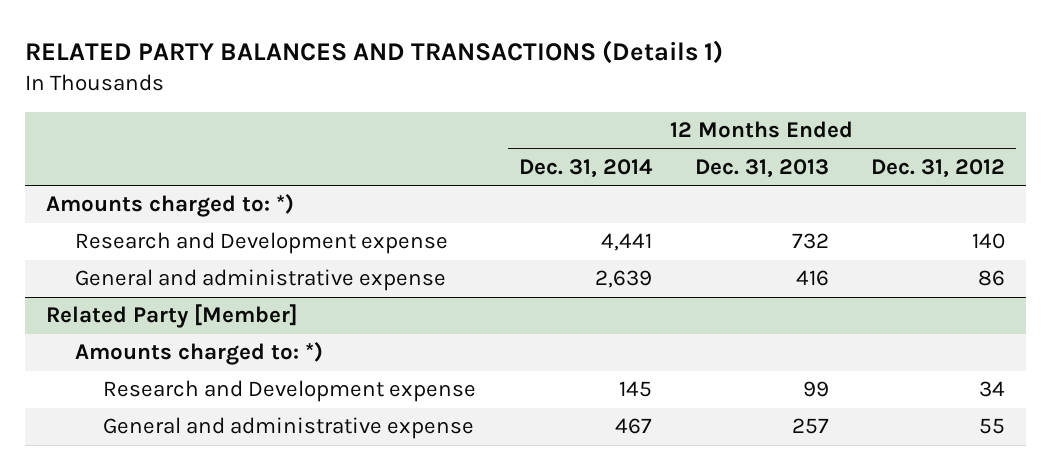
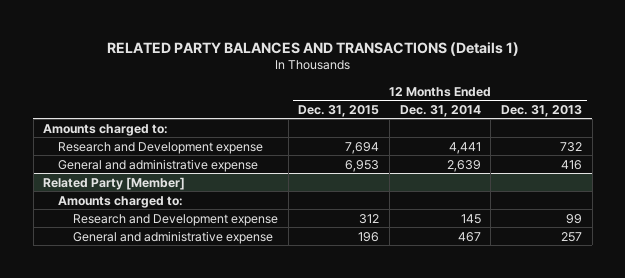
- | 12 Months Ended Dec. 31, 2014 | 12 Months Ended Dec. 31, 2013 | 12 Months Ended Dec. 31, 2012
+ | 12 Months Ended Dec. 31, 2015 | 12 Months Ended Dec. 31, 2014 | 12 Months Ended Dec. 31, 2013
- Amounts charged to: *)
+ Amounts charged to:
@ Related Party [Member]
- Amounts charged to: *)
+ Amounts charged to:

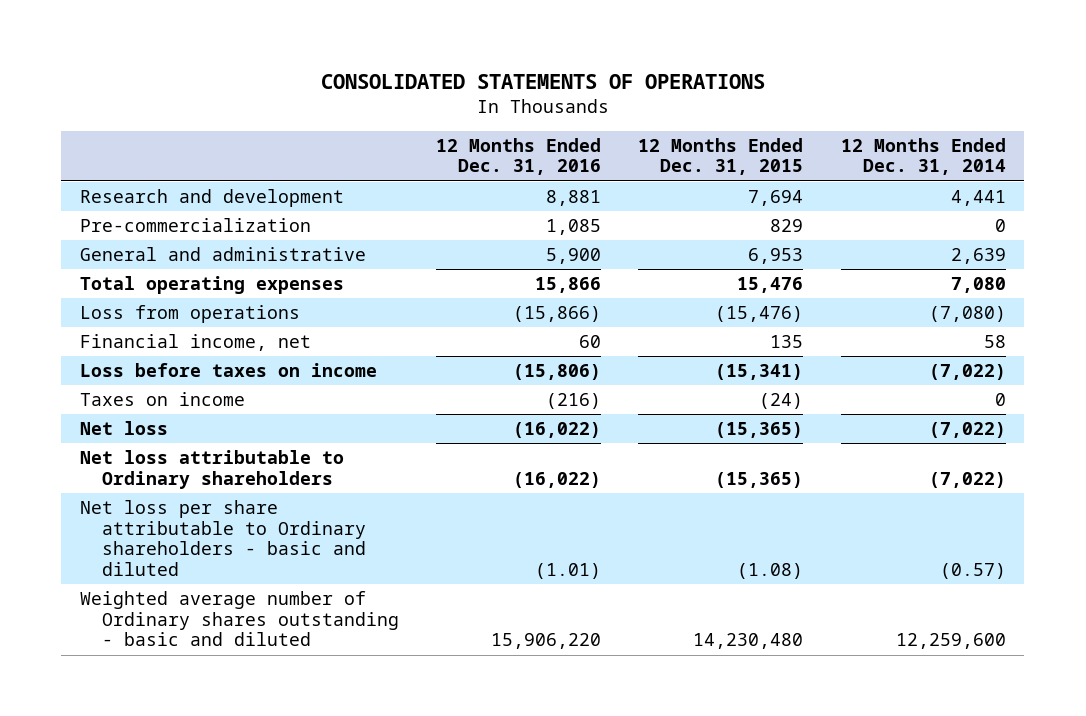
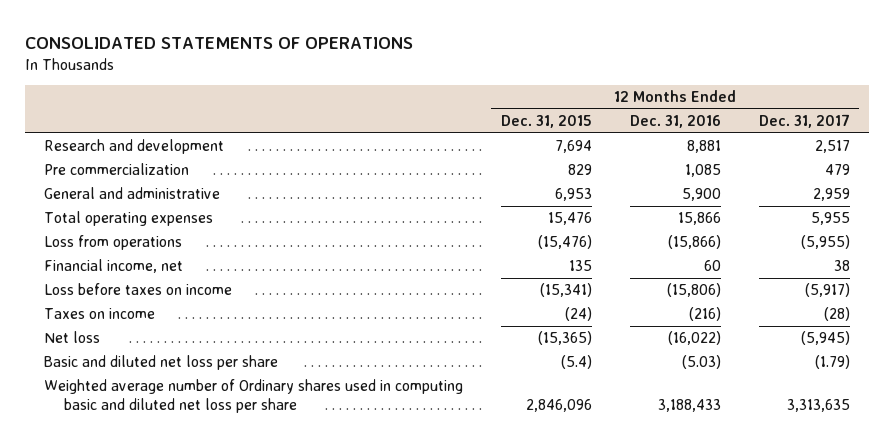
- | 12 Months Ended Dec. 31, 2016 | 12 Months Ended Dec. 31, 2015 | 12 Months Ended Dec. 31, 2014
+ | 12 Months Ended Dec. 31, 2015 | 12 Months Ended Dec. 31, 2016 | 12 Months Ended Dec. 31, 2017
- Pre-commercialization | 1,085 | 829 | 0
+ Pre commercialization | 829 | 1,085 | 479
- Net loss attributable to Ordinary shareholders | (16,022) | (15,365) | (7,022)
- Net loss per share attributable to Ordinary shareholders - basic and diluted | (1.01) | (1.08) | (0.57)
- Weighted average number of Ordinary shares outstanding - basic and diluted | 15,906,220 | 14,230,480 | 12,259,600
+ Basic and diluted net loss per share | (5.4) | (5.03) | (1.79)
+ Weighted average number of Ordinary shares used in computing basic and diluted net loss per share | 2,846,096 | 3,188,433 | 3,313,635

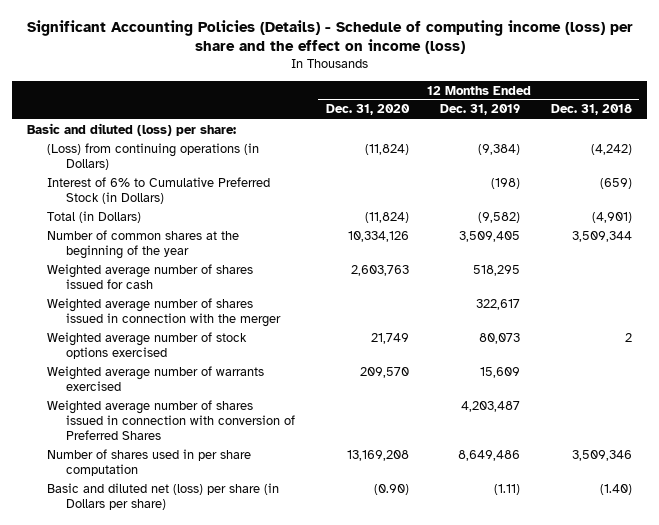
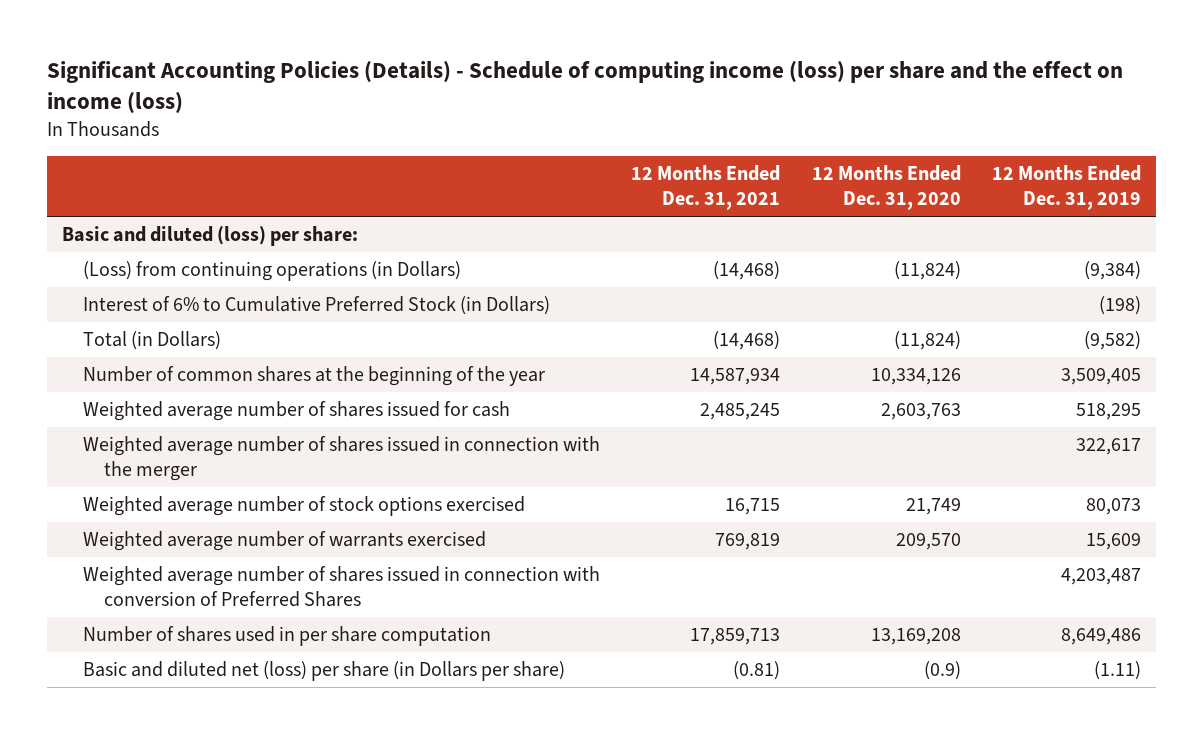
- | 12 Months Ended Dec. 31, 2020 | 12 Months Ended Dec. 31, 2019 | 12 Months Ended Dec. 31, 2018
+ | 12 Months Ended Dec. 31, 2021 | 12 Months Ended Dec. 31, 2020 | 12 Months Ended Dec. 31, 2019
- Basic and diluted net (loss) per share (in Dollars per share) | (0.90) | (1.11) | (1.40)
+ Basic and diluted net (loss) per share (in Dollars per share) | (0.81) | (0.9) | (1.11)

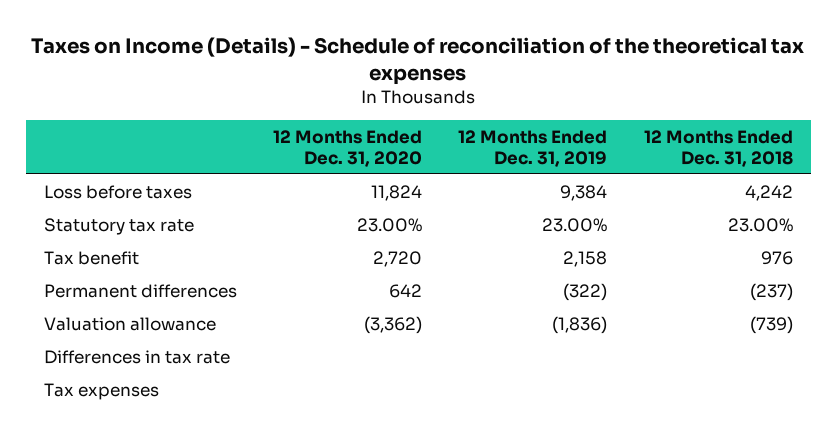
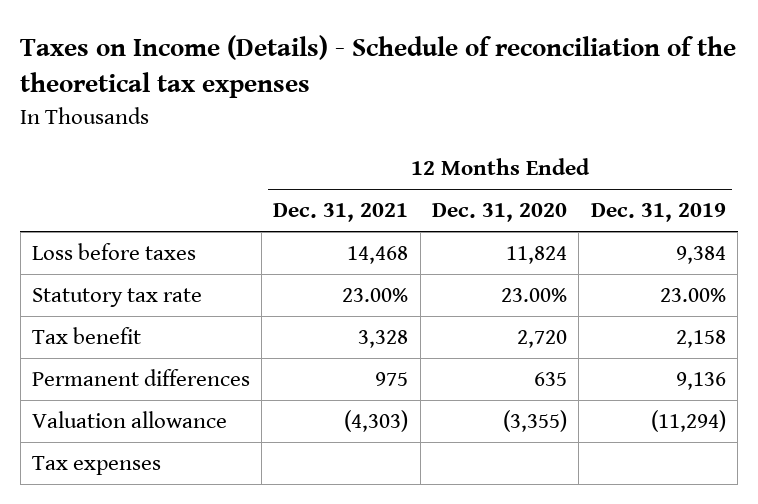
- | 12 Months Ended Dec. 31, 2020 | 12 Months Ended Dec. 31, 2019 | 12 Months Ended Dec. 31, 2018
+ | 12 Months Ended Dec. 31, 2021 | 12 Months Ended Dec. 31, 2020 | 12 Months Ended Dec. 31, 2019
- Permanent differences | 642 | (322) | (237)
- Valuation allowance | (3,362) | (1,836) | (739)
- Differences in tax rate
+ Permanent differences | 975 | 635 | 9,136
+ Valuation allowance | (4,303) | (3,355) | (11,294)

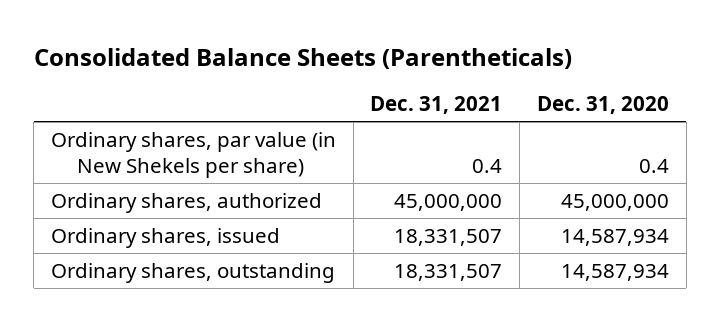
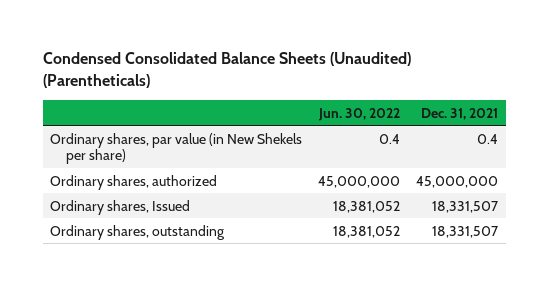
- Consolidated Balance Sheets (Parentheticals)
+ Condensed Consolidated Balance Sheets (Unaudited) (Parentheticals)
- | Dec. 31, 2021 | Dec. 31, 2020
+ | Jun. 30, 2022 | Dec. 31, 2021
- Ordinary shares, issued | 18,331,507 | 14,587,934
+ Ordinary shares, Issued | 18,381,052 | 18,331,507

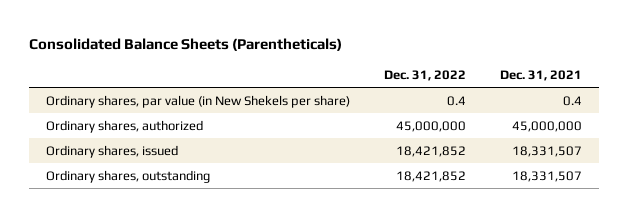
- Condensed Consolidated Balance Sheets (Unaudited) (Parentheticals)
+ Consolidated Balance Sheets (Parentheticals)
- | Jun. 30, 2022 | Dec. 31, 2021
+ | Dec. 31, 2022 | Dec. 31, 2021
- Ordinary shares, Issued | 18,381,052 | 18,331,507
+ Ordinary shares, issued | 18,421,852 | 18,331,507

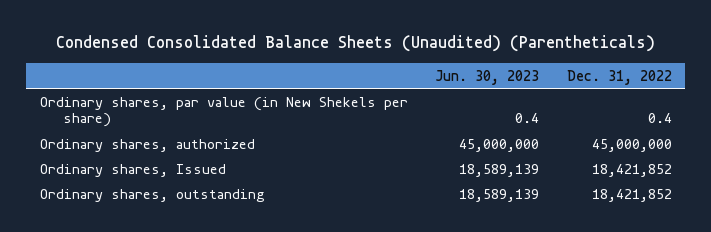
- Consolidated Balance Sheets (Parentheticals)
+ Condensed Consolidated Balance Sheets (Unaudited) (Parentheticals)
- | Dec. 31, 2022 | Dec. 31, 2021
+ | Jun. 30, 2023 | Dec. 31, 2022
- Ordinary shares, issued | 18,421,852 | 18,331,507
+ Ordinary shares, Issued | 18,589,139 | 18,421,852

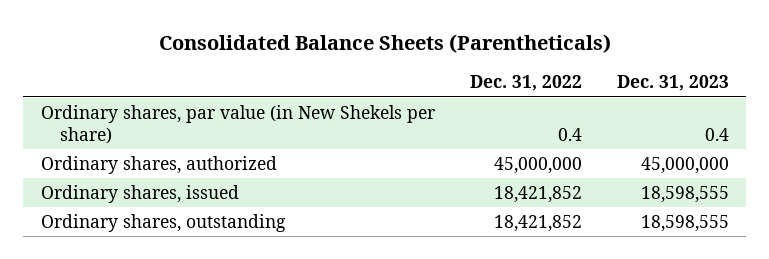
- Condensed Consolidated Balance Sheets (Unaudited) (Parentheticals)
+ Consolidated Balance Sheets (Parentheticals)
- | Jun. 30, 2023 | Dec. 31, 2022
+ | Dec. 31, 2022 | Dec. 31, 2023
- Ordinary shares, Issued | 18,589,139 | 18,421,852
+ Ordinary shares, issued | 18,421,852 | 18,598,555

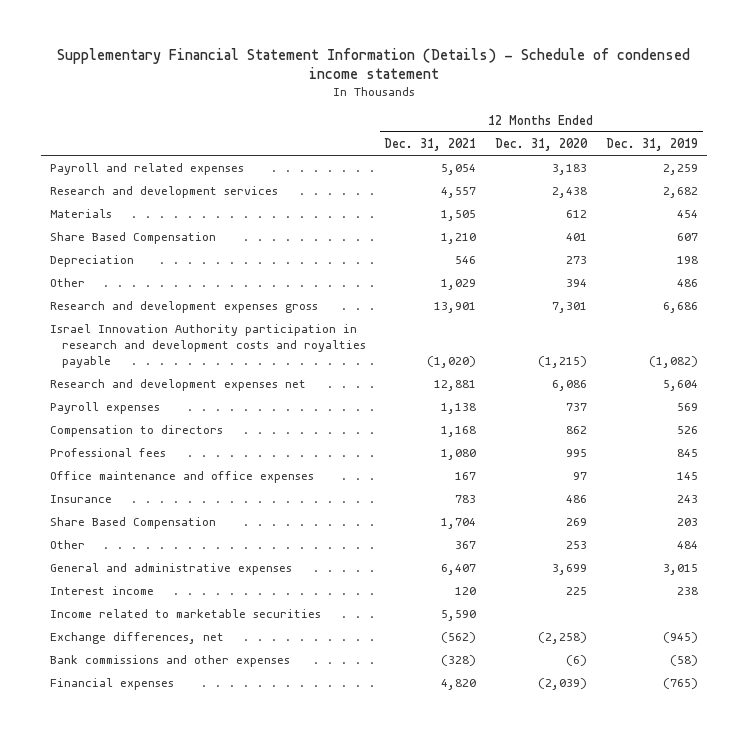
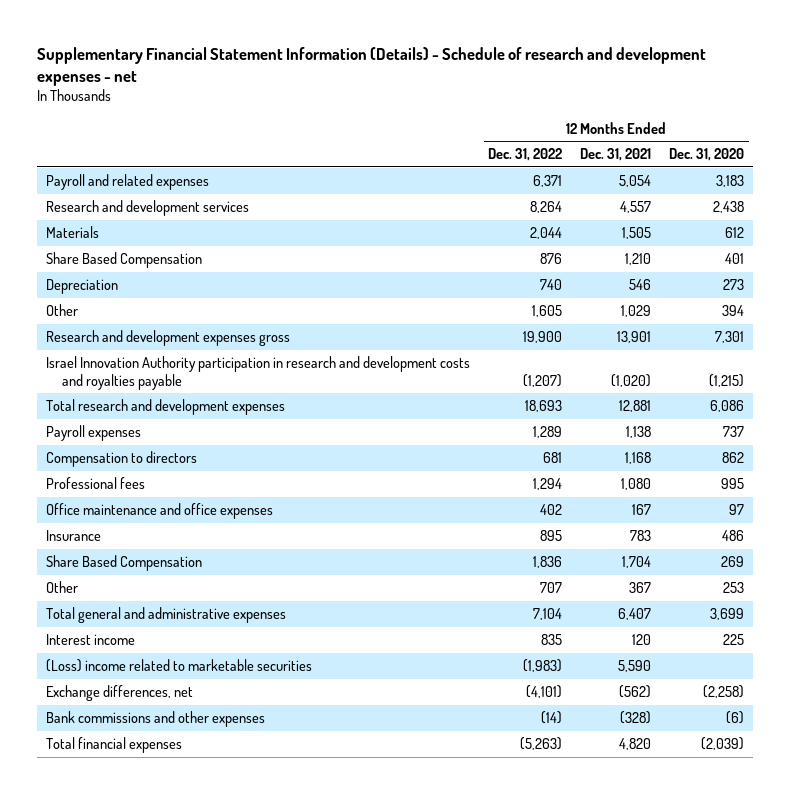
- Supplementary Financial Statement Information (Details) - Schedule of condensed income statement
+ Supplementary Financial Statement Information (Details) - Schedule of research and development expenses - net
- | 12 Months Ended Dec. 31, 2021 | 12 Months Ended Dec. 31, 2020 | 12 Months Ended Dec. 31, 2019
+ | 12 Months Ended Dec. 31, 2022 | 12 Months Ended Dec. 31, 2021 | 12 Months Ended Dec. 31, 2020
- Research and development expenses net | 12,881 | 6,086 | 5,604
+ Total research and development expenses | 18,693 | 12,881 | 6,086
- General and administrative expenses | 6,407 | 3,699 | 3,015
+ Total general and administrative expenses | 7,104 | 6,407 | 3,699
- Income related to marketable securities | 5,590 | |
+ (Loss) income related to marketable securities | (1,983) | 5,590 |
- Financial expenses | 4,820 | (2,039) | (765)
+ Total financial expenses | (5,263) | 4,820 | (2,039)

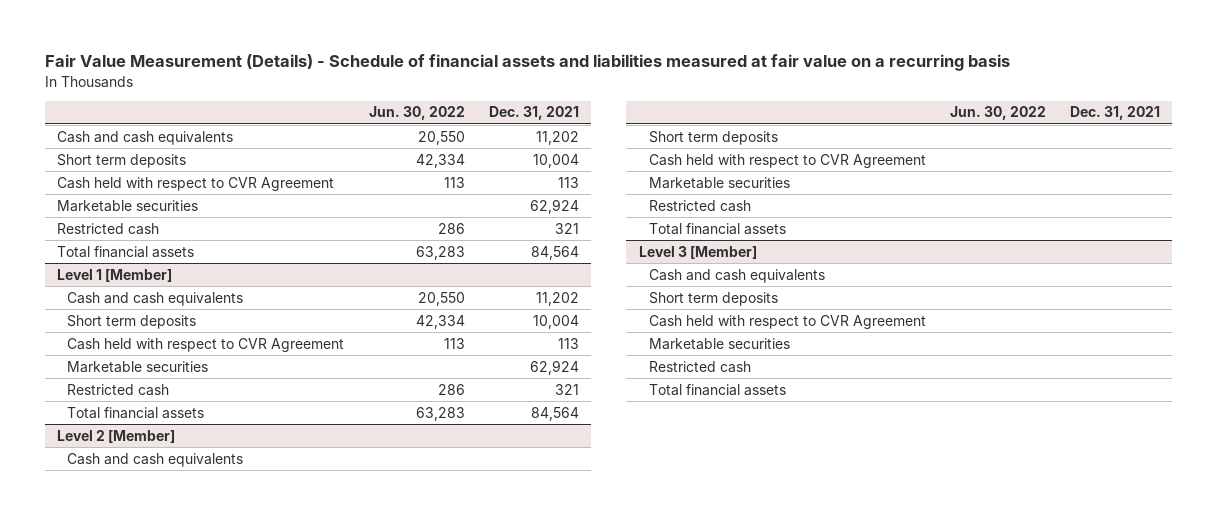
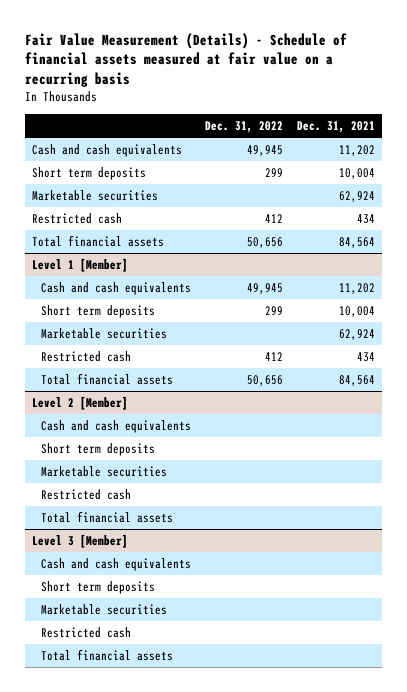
- Fair Value Measurement (Details) - Schedule of financial assets and liabilities measured at fair value on a recurring basis
+ Fair Value Measurement (Details) - Schedule of financial assets measured at fair value on a recurring basis
- | Jun. 30, 2022 | Dec. 31, 2021
+ | Dec. 31, 2022 | Dec. 31, 2021
- Cash held with respect to CVR Agreement | 113 | 113
- Restricted cash | 286 | 321
+ Restricted cash | 412 | 434
@ Level 1 [Member]
- Cash held with respect to CVR Agreement | 113 | 113
- Restricted cash | 286 | 321
+ Restricted cash | 412 | 434
@ Level 2 [Member]
- Cash held with respect to CVR Agreement
@ Level 3 [Member]
- Cash held with respect to CVR Agreement

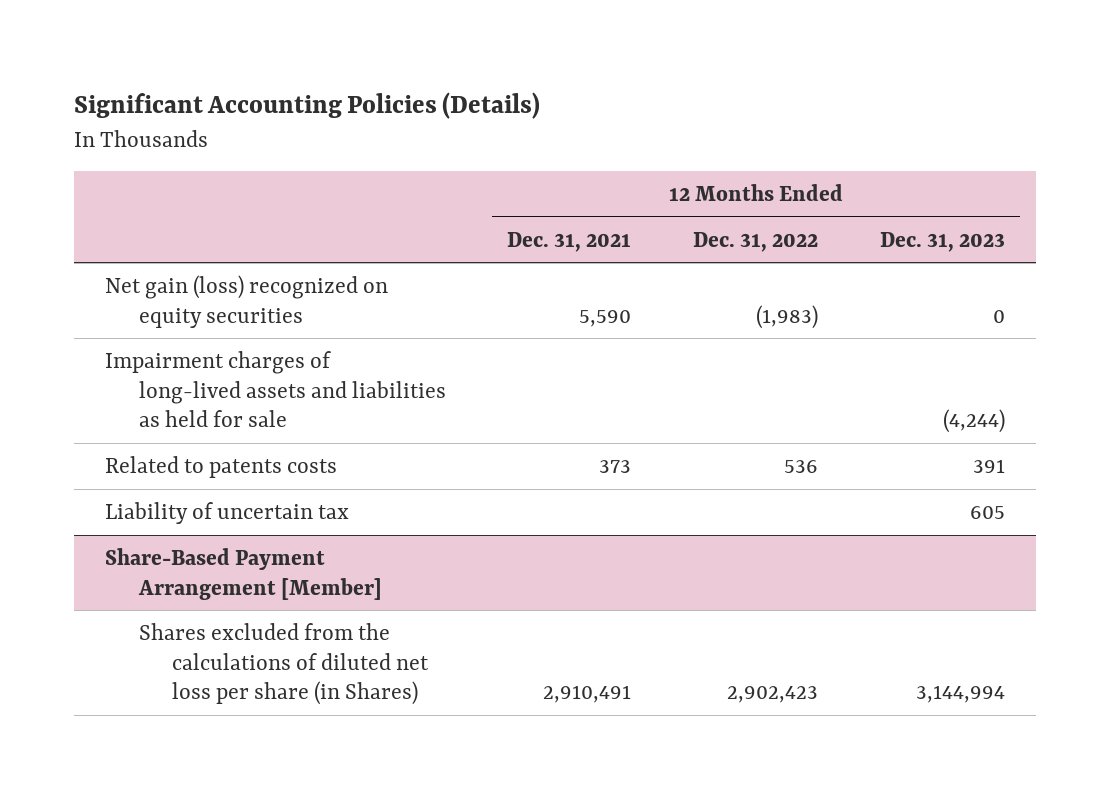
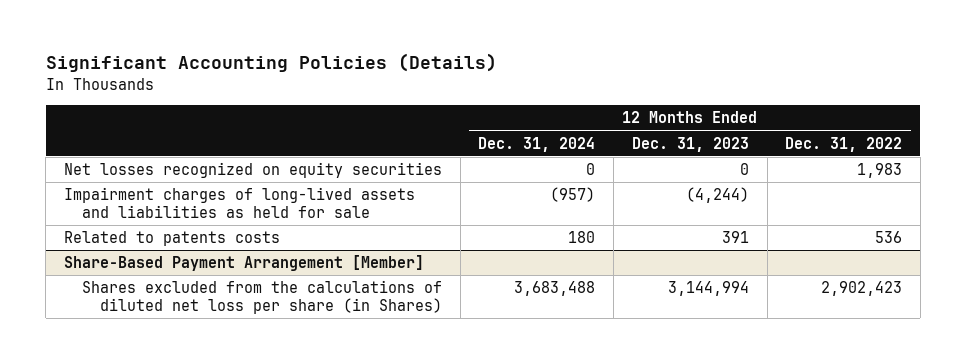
- | 12 Months Ended Dec. 31, 2021 | 12 Months Ended Dec. 31, 2022 | 12 Months Ended Dec. 31, 2023
+ | 12 Months Ended Dec. 31, 2024 | 12 Months Ended Dec. 31, 2023 | 12 Months Ended Dec. 31, 2022
- Net gain (loss) recognized on equity securities | 5,590 | (1,983) | 0
+ Net losses recognized on equity securities | 0 | 0 | 1,983
- Liability of uncertain tax | | | 605

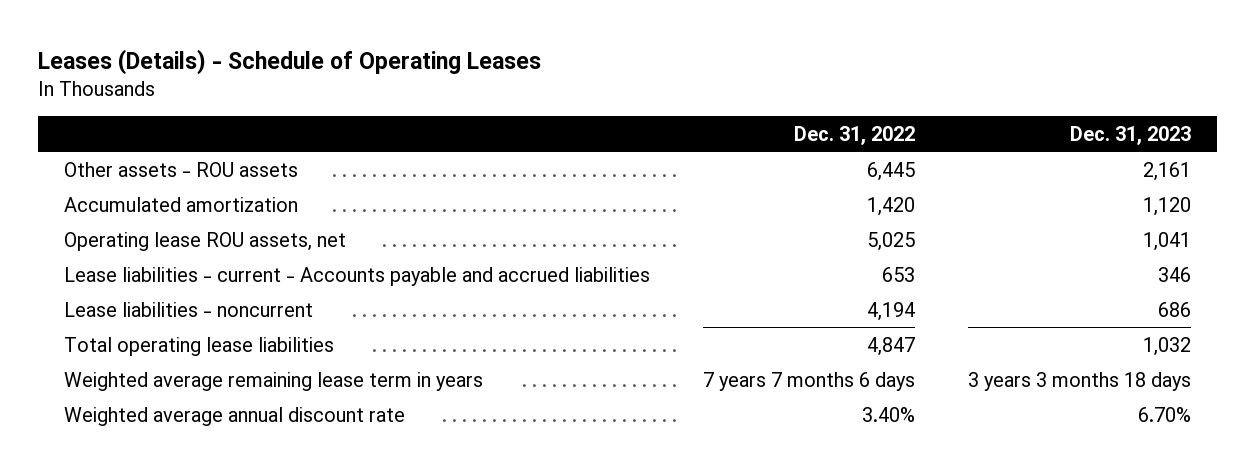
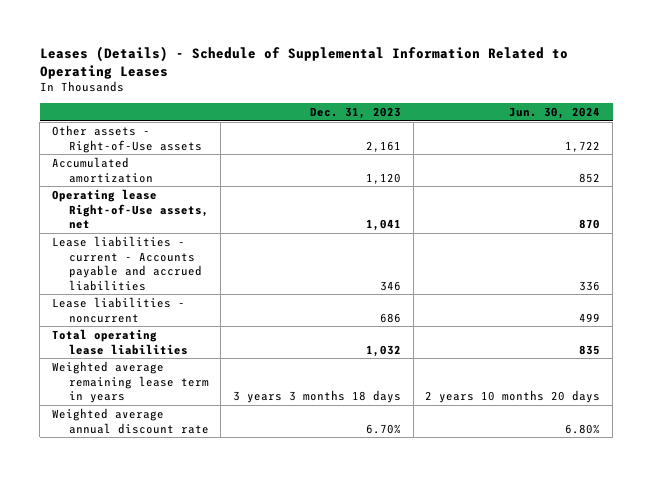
- Leases (Details) - Schedule of Operating Leases
+ Leases (Details) - Schedule of Supplemental Information Related to Operating Leases
- | Dec. 31, 2022 | Dec. 31, 2023
+ | Dec. 31, 2023 | Jun. 30, 2024
- Other assets - ROU assets | 6,445 | 2,161
+ Other assets - Right-of-Use assets | 2,161 | 1,722
- Operating lease ROU assets, net | 5,025 | 1,041
+ Operating lease Right-of-Use assets, net | 1,041 | 870

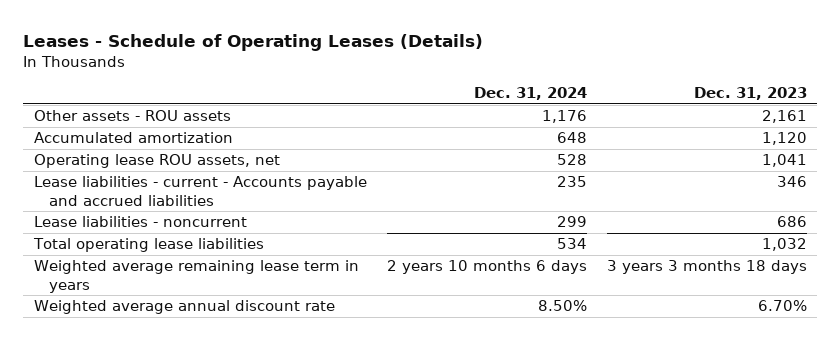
- Leases (Details) - Schedule of Supplemental Information Related to Operating Leases
+ Leases - Schedule of Operating Leases (Details)
- | Dec. 31, 2023 | Jun. 30, 2024
+ | Dec. 31, 2024 | Dec. 31, 2023
- Other assets - Right-of-Use assets | 2,161 | 1,722
+ Other assets - ROU assets | 1,176 | 2,161
- Operating lease Right-of-Use assets, net | 1,041 | 870
+ Operating lease ROU assets, net | 528 | 1,041

